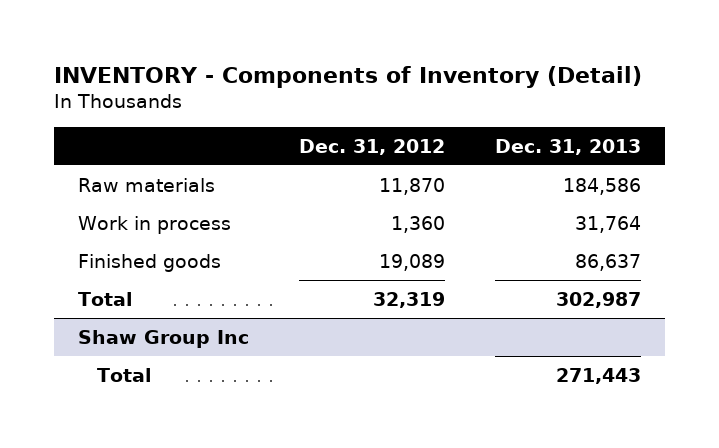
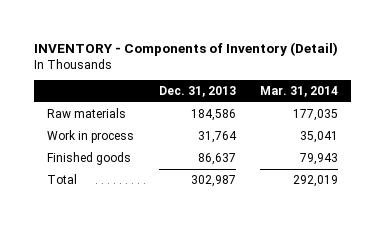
- | Dec. 31, 2012 | Dec. 31, 2013
+ | Dec. 31, 2013 | Mar. 31, 2014
- Shaw Group Inc
- Total | | 271,443

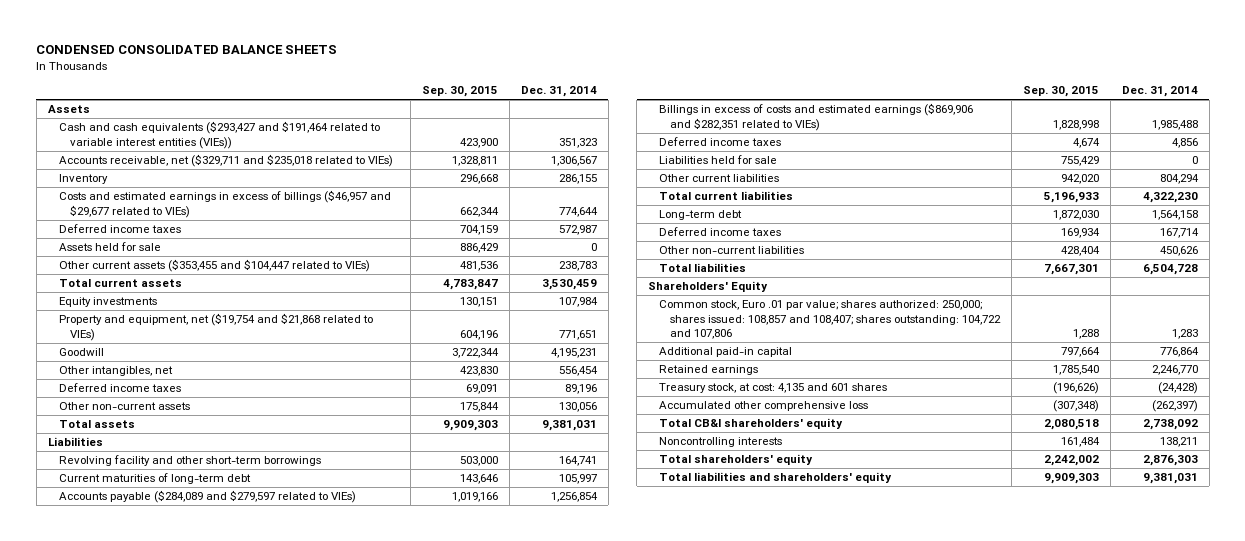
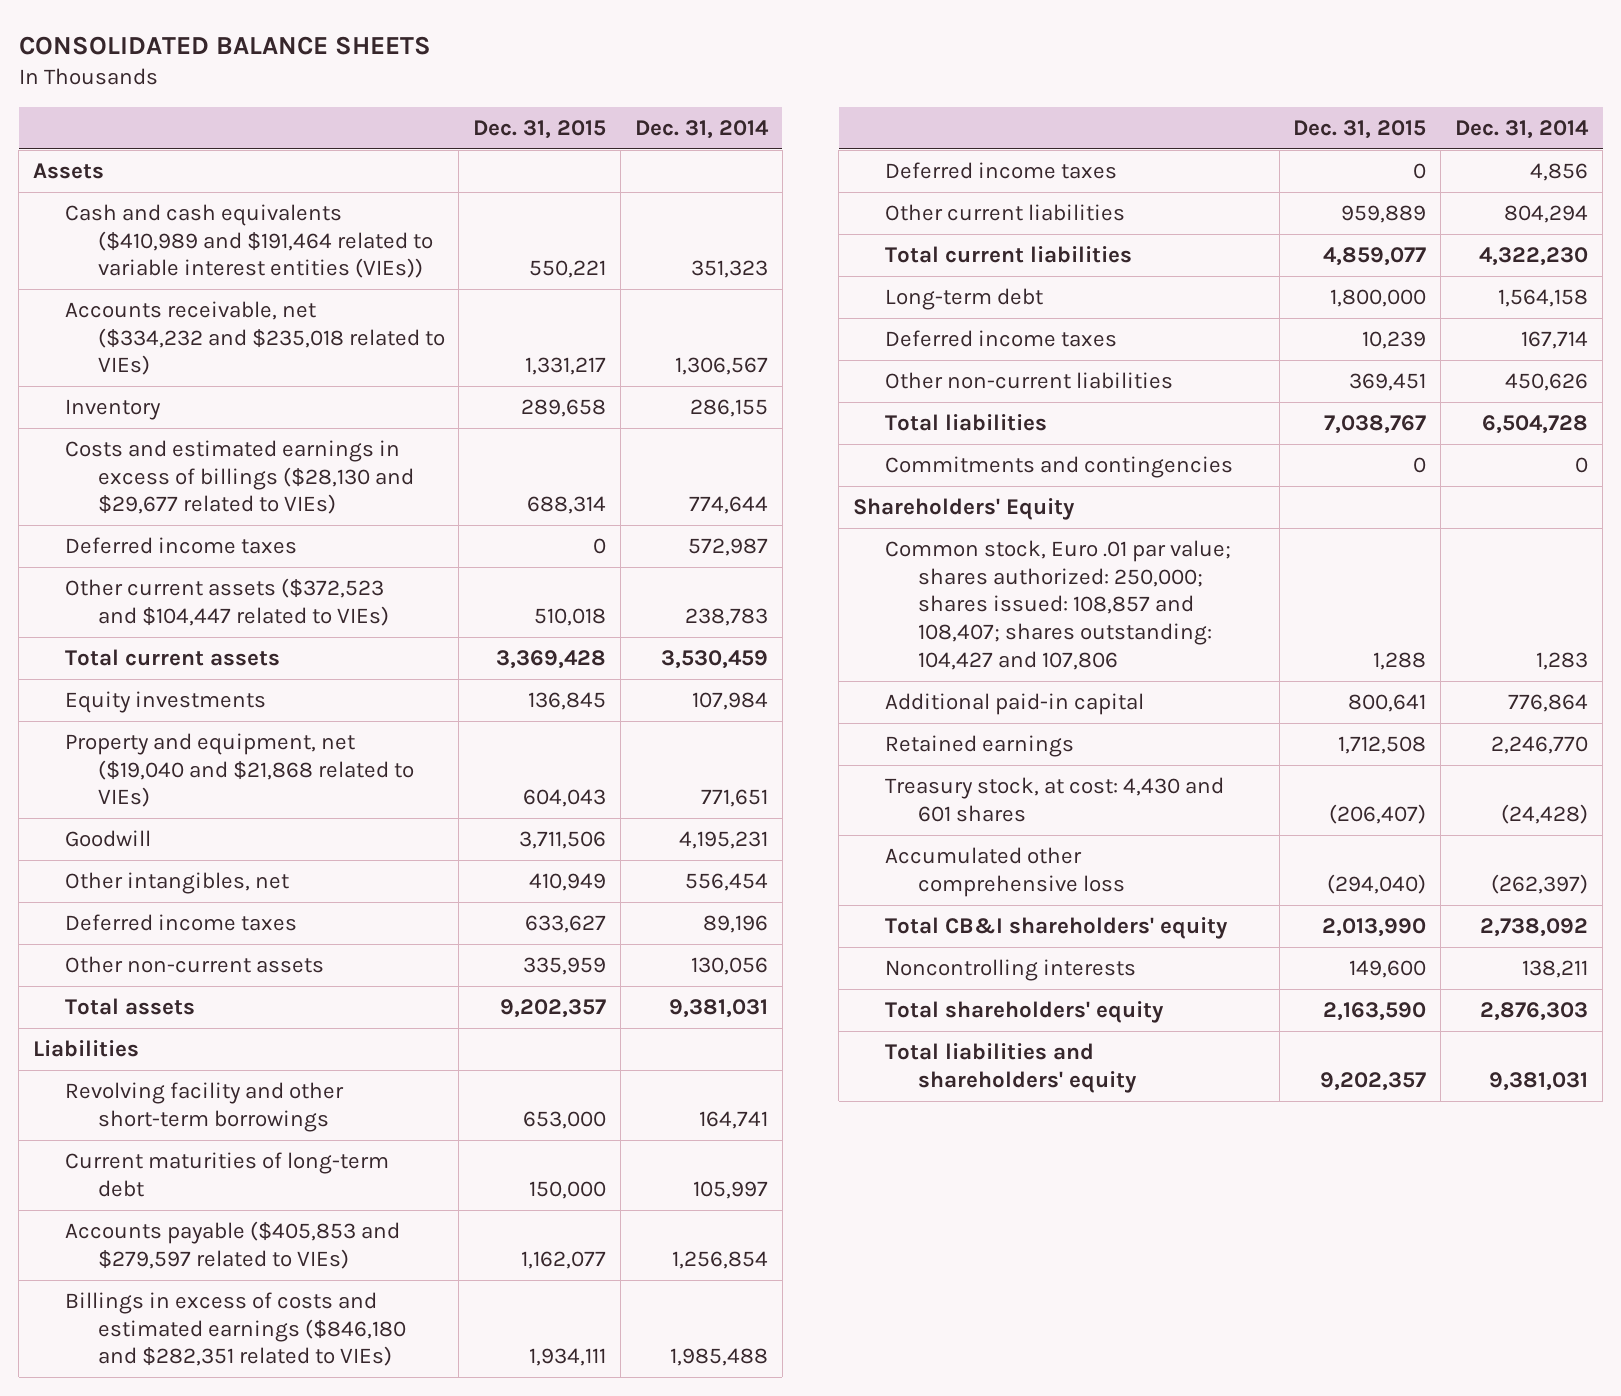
- CONDENSED CONSOLIDATED BALANCE SHEETS
+ CONSOLIDATED BALANCE SHEETS
- | Sep. 30, 2015 | Dec. 31, 2014
+ | Dec. 31, 2015 | Dec. 31, 2014
- Cash and cash equivalents ($293,427 and $191,464 related to variable interest entities (VIEs)) | 423,900 | 351,323
- Accounts receivable, net ($329,711 and $235,018 related to VIEs) | 1,328,811 | 1,306,567
+ Cash and cash equivalents ($410,989 and $191,464 related to variable interest entities (VIEs)) | 550,221 | 351,323
+ Accounts receivable, net ($334,232 and $235,018 related to VIEs) | 1,331,217 | 1,306,567
- Costs and estimated earnings in excess of billings ($46,957 and $29,677 related to VIEs) | 662,344 | 774,644
+ Costs and estimated earnings in excess of billings ($28,130 and $29,677 related to VIEs) | 688,314 | 774,644
- Assets held for sale | 886,429 | 0
- Other current assets ($353,455 and $104,447 related to VIEs) | 481,536 | 238,783
+ Other current assets ($372,523 and $104,447 related to VIEs) | 510,018 | 238,783
- Property and equipment, net ($19,754 and $21,868 related to VIEs) | 604,196 | 771,651
+ Property and equipment, net ($19,040 and $21,868 related to VIEs) | 604,043 | 771,651
- Accounts payable ($284,089 and $279,597 related to VIEs) | 1,019,166 | 1,256,854
- Billings in excess of costs and estimated earnings ($869,906 and $282,351 related to VIEs) | 1,828,998 | 1,985,488
+ Accounts payable ($405,853 and $279,597 related to VIEs) | 1,162,077 | 1,256,854
+ Billings in excess of costs and estimated earnings ($846,180 and $282,351 related to VIEs) | 1,934,111 | 1,985,488
- Liabilities held for sale | 755,429 | 0
+ Commitments and contingencies | 0 | 0
- Common stock, Euro .01 par value; shares authorized: 250,000; shares issued: 108,857 and 108,407; shares outstanding: 104,722 and 107,806 | 1,288 | 1,283
+ Common stock, Euro .01 par value; shares authorized: 250,000; shares issued: 108,857 and 108,407; shares outstanding: 104,427 and 107,806 | 1,288 | 1,283
- Treasury stock, at cost: 4,135 and 601 shares | (196,626) | (24,428)
+ Treasury stock, at cost: 4,430 and 601 shares | (206,407) | (24,428)

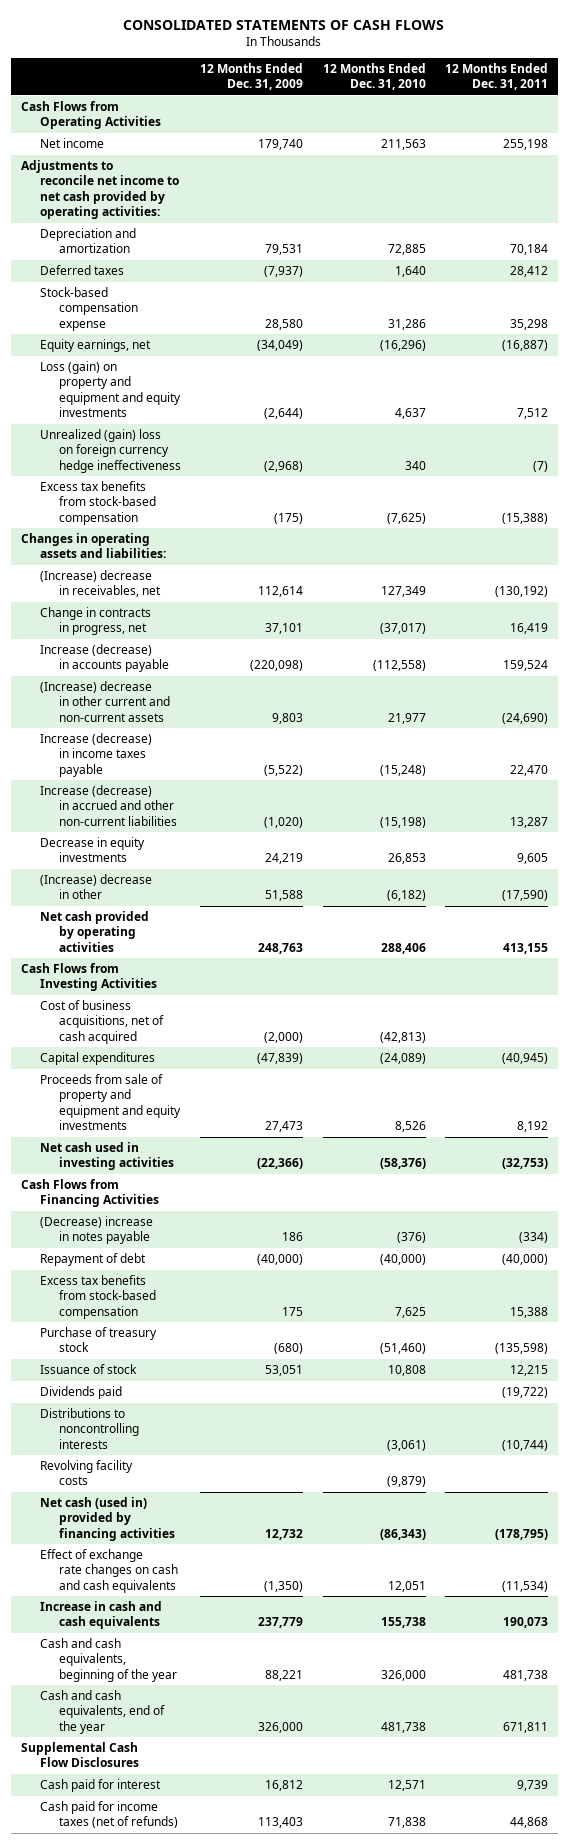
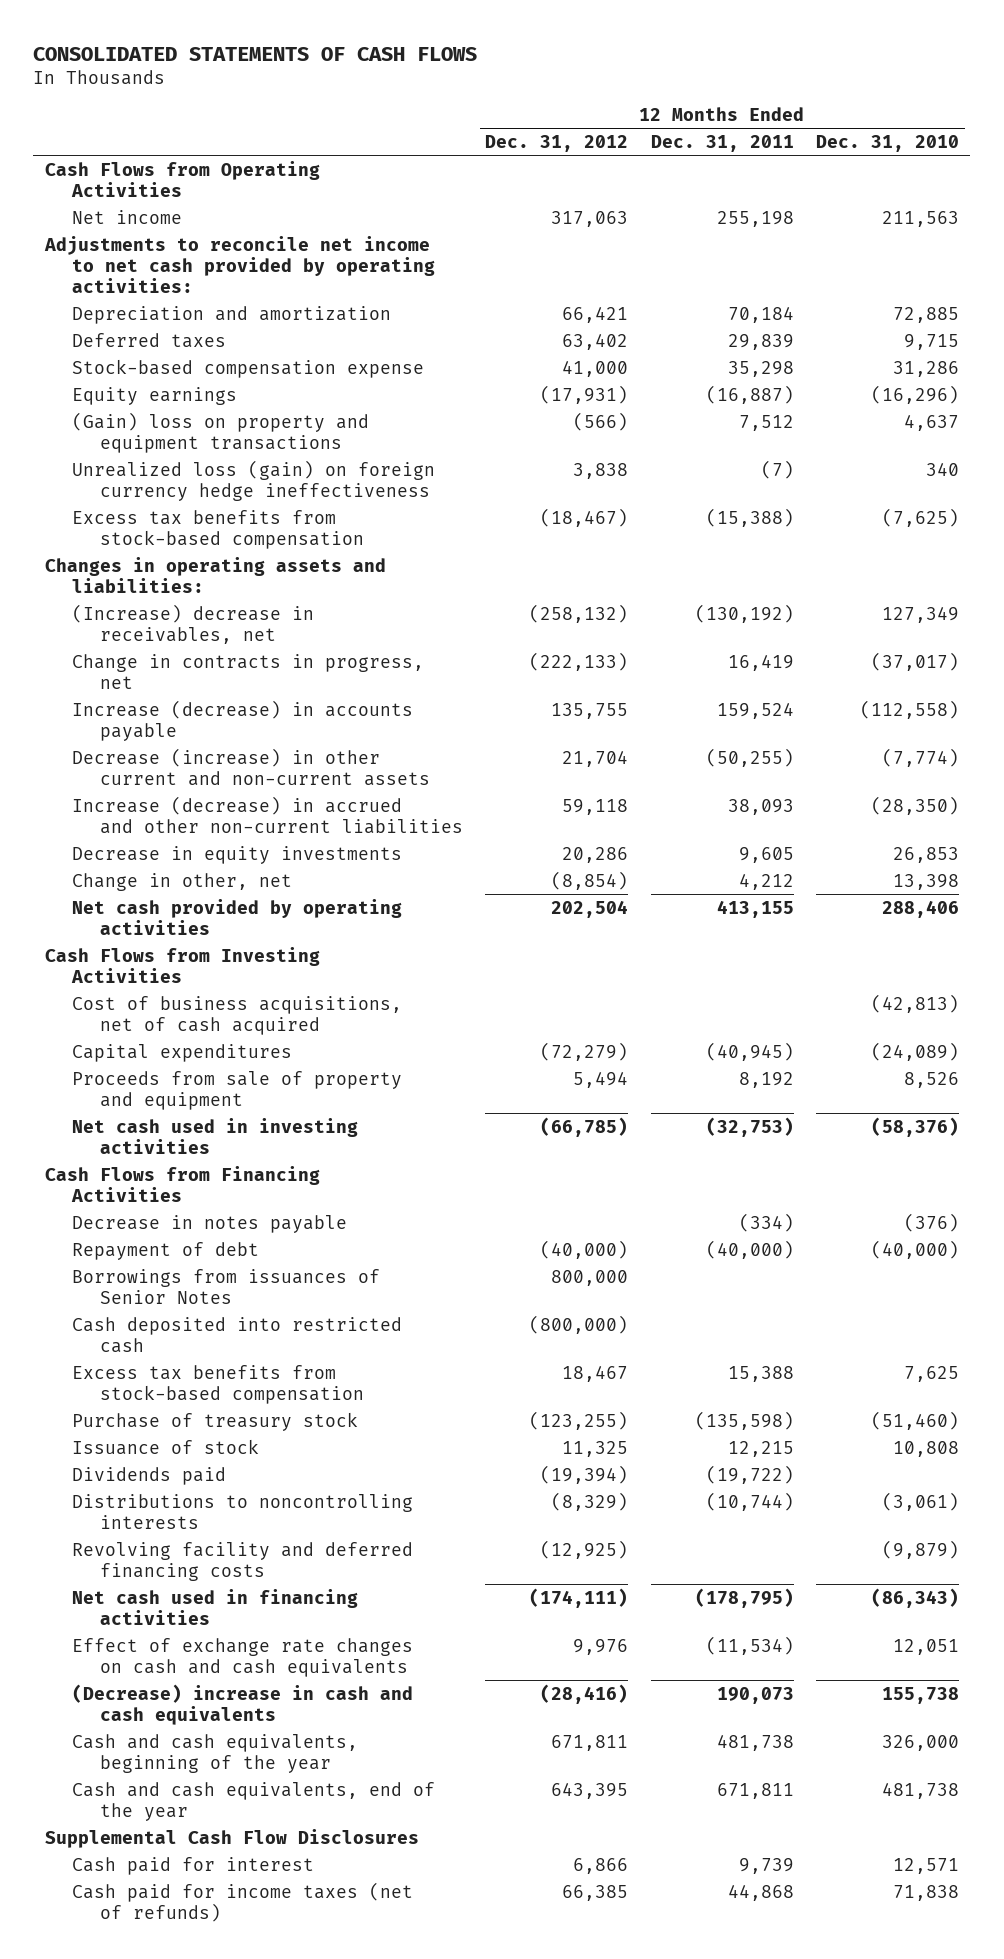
- | 12 Months Ended Dec. 31, 2009 | 12 Months Ended Dec. 31, 2010 | 12 Months Ended Dec. 31, 2011
+ | 12 Months Ended Dec. 31, 2012 | 12 Months Ended Dec. 31, 2011 | 12 Months Ended Dec. 31, 2010
- Deferred taxes | (7,937) | 1,640 | 28,412
+ Deferred taxes | 63,402 | 29,839 | 9,715
- Equity earnings, net | (34,049) | (16,296) | (16,887)
- Loss (gain) on property and equipment and equity investments | (2,644) | 4,637 | 7,512
- Unrealized (gain) loss on foreign currency hedge ineffectiveness | (2,968) | 340 | (7)
+ Equity earnings | (17,931) | (16,887) | (16,296)
+ (Gain) loss on property and equipment transactions | (566) | 7,512 | 4,637
+ Unrealized loss (gain) on foreign currency hedge ineffectiveness | 3,838 | (7) | 340
- (Increase) decrease in other current and non-current assets | 9,803 | 21,977 | (24,690)
- Increase (decrease) in income taxes payable | (5,522) | (15,248) | 22,470
- Increase (decrease) in accrued and other non-current liabilities | (1,020) | (15,198) | 13,287
+ Decrease (increase) in other current and non-current assets | 21,704 | (50,255) | (7,774)
+ Increase (decrease) in accrued and other non-current liabilities | 59,118 | 38,093 | (28,350)
- (Increase) decrease in other | 51,588 | (6,182) | (17,590)
+ Change in other, net | (8,854) | 4,212 | 13,398
- Proceeds from sale of property and equipment and equity investments | 27,473 | 8,526 | 8,192
+ Proceeds from sale of property and equipment | 5,494 | 8,192 | 8,526
- (Decrease) increase in notes payable | 186 | (376) | (334)
+ Decrease in notes payable | | (334) | (376)
+ Borrowings from issuances of Senior Notes | 800,000 | |
+ Cash deposited into restricted cash | (800,000) | |
- Revolving facility costs | | (9,879) |
- Net cash (used in) provided by financing activities | 12,732 | (86,343) | (178,795)
+ Revolving facility and deferred financing costs | (12,925) | | (9,879)
+ Net cash used in financing activities | (174,111) | (178,795) | (86,343)
- Increase in cash and cash equivalents | 237,779 | 155,738 | 190,073
+ (Decrease) increase in cash and cash equivalents | (28,416) | 190,073 | 155,738

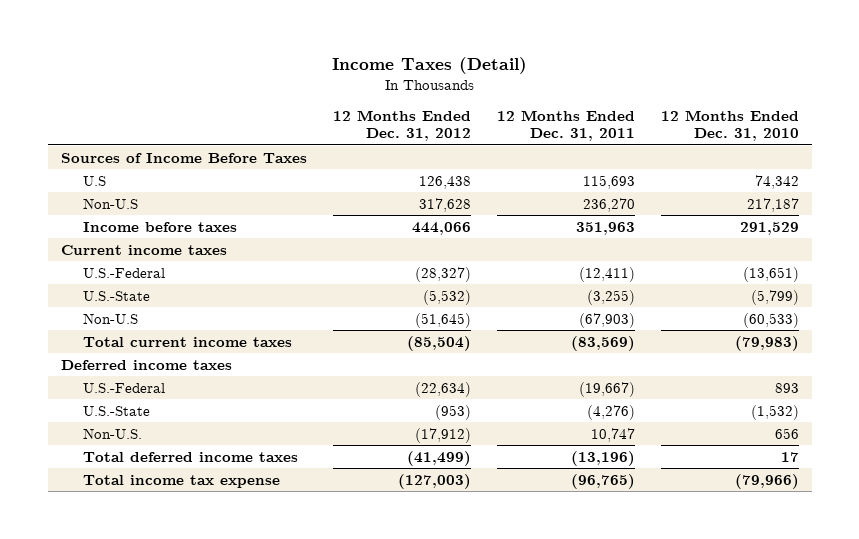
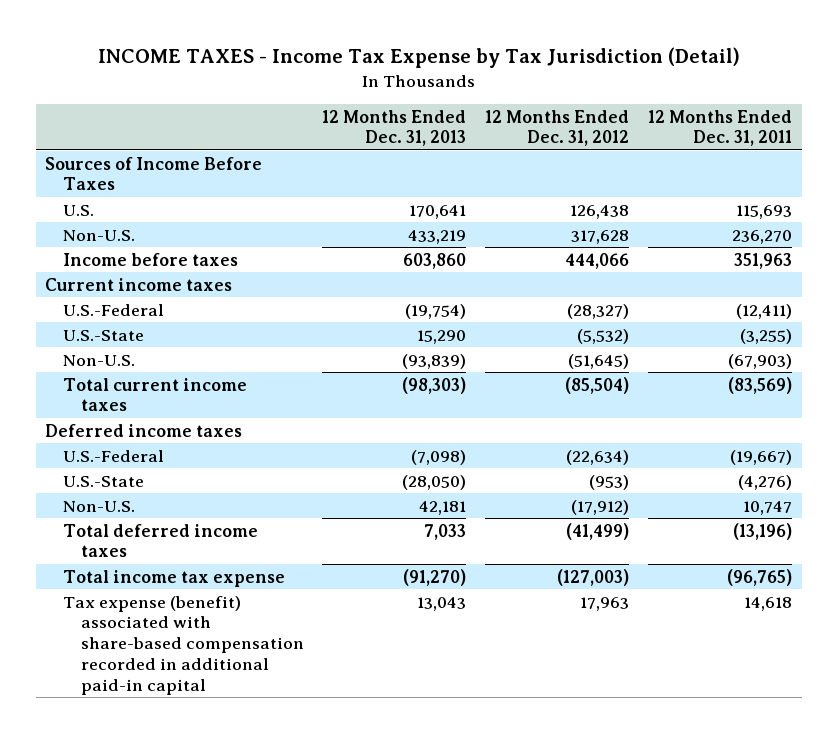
- Income Taxes (Detail)
+ INCOME TAXES - Income Tax Expense by Tax Jurisdiction (Detail)
- | 12 Months Ended Dec. 31, 2012 | 12 Months Ended Dec. 31, 2011 | 12 Months Ended Dec. 31, 2010
+ | 12 Months Ended Dec. 31, 2013 | 12 Months Ended Dec. 31, 2012 | 12 Months Ended Dec. 31, 2011
- U.S | 126,438 | 115,693 | 74,342
- Non-U.S | 317,628 | 236,270 | 217,187
+ U.S. | 170,641 | 126,438 | 115,693
+ Non-U.S. | 433,219 | 317,628 | 236,270
- Non-U.S | (51,645) | (67,903) | (60,533)
+ Non-U.S. | (93,839) | (51,645) | (67,903)
+ Tax expense (benefit) associated with share-based compensation recorded in additional paid-in capital | 13,043 | 17,963 | 14,618

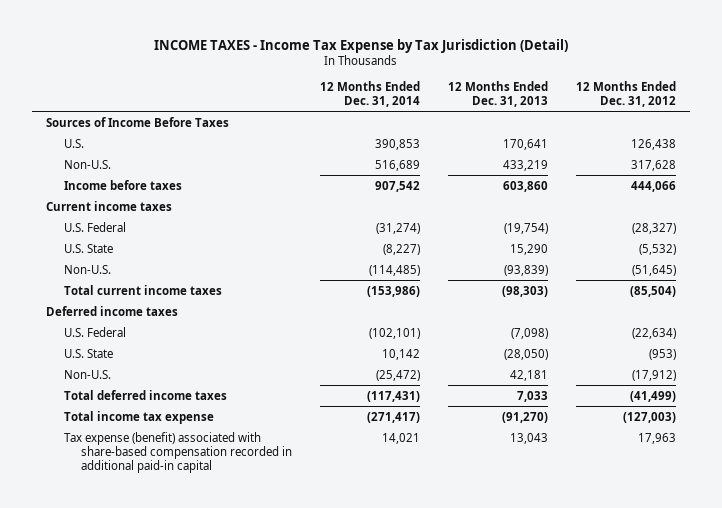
- | 12 Months Ended Dec. 31, 2013 | 12 Months Ended Dec. 31, 2012 | 12 Months Ended Dec. 31, 2011
+ | 12 Months Ended Dec. 31, 2014 | 12 Months Ended Dec. 31, 2013 | 12 Months Ended Dec. 31, 2012
- U.S.-Federal | (19,754) | (28,327) | (12,411)
- U.S.-State | 15,290 | (5,532) | (3,255)
+ U.S. Federal | (31,274) | (19,754) | (28,327)
+ U.S. State | (8,227) | 15,290 | (5,532)
- U.S.-Federal | (7,098) | (22,634) | (19,667)
- U.S.-State | (28,050) | (953) | (4,276)
+ U.S. Federal | (102,101) | (7,098) | (22,634)
+ U.S. State | 10,142 | (28,050) | (953)

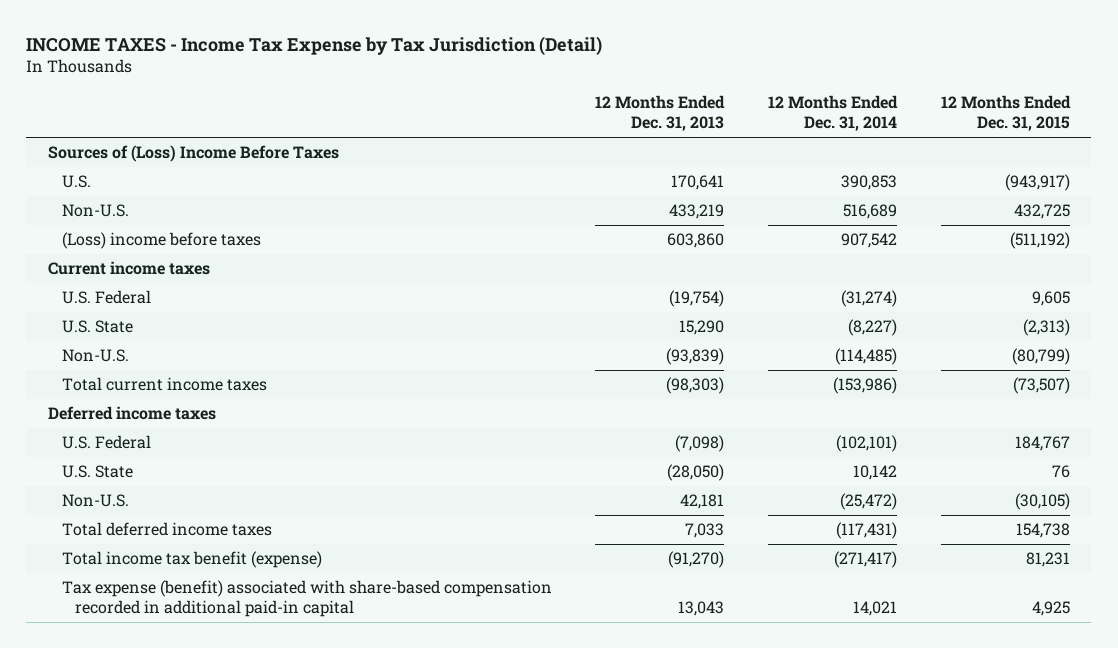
- | 12 Months Ended Dec. 31, 2014 | 12 Months Ended Dec. 31, 2013 | 12 Months Ended Dec. 31, 2012
+ | 12 Months Ended Dec. 31, 2013 | 12 Months Ended Dec. 31, 2014 | 12 Months Ended Dec. 31, 2015
- Sources of Income Before Taxes
+ Sources of (Loss) Income Before Taxes
- Income before taxes | 907,542 | 603,860 | 444,066
+ (Loss) income before taxes | 603,860 | 907,542 | (511,192)
- Total income tax expense | (271,417) | (91,270) | (127,003)
+ Total income tax benefit (expense) | (91,270) | (271,417) | 81,231

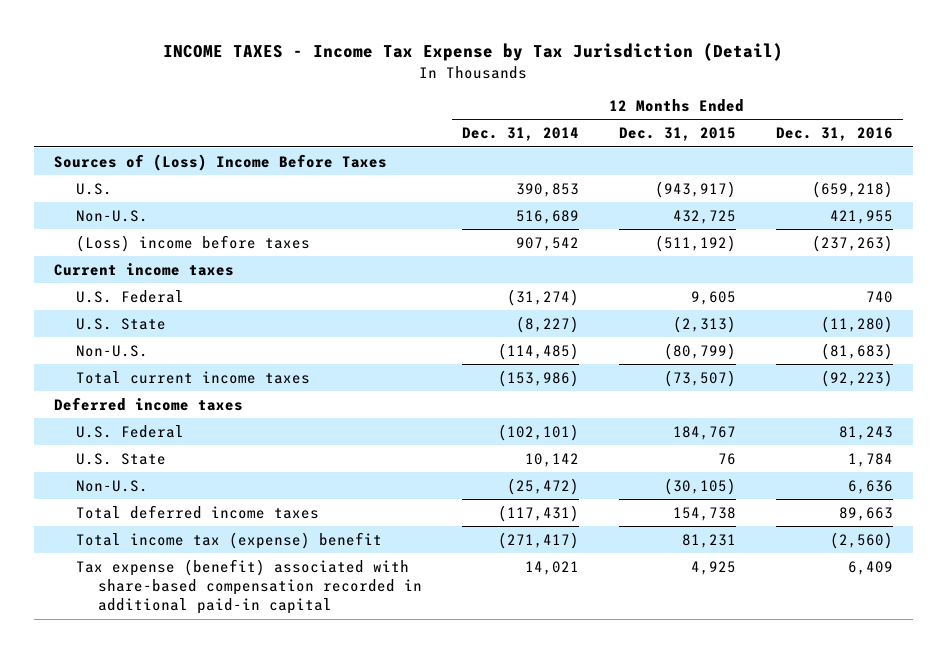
- | 12 Months Ended Dec. 31, 2013 | 12 Months Ended Dec. 31, 2014 | 12 Months Ended Dec. 31, 2015
+ | 12 Months Ended Dec. 31, 2014 | 12 Months Ended Dec. 31, 2015 | 12 Months Ended Dec. 31, 2016
- Total income tax benefit (expense) | (91,270) | (271,417) | 81,231
+ Total income tax (expense) benefit | (271,417) | 81,231 | (2,560)

